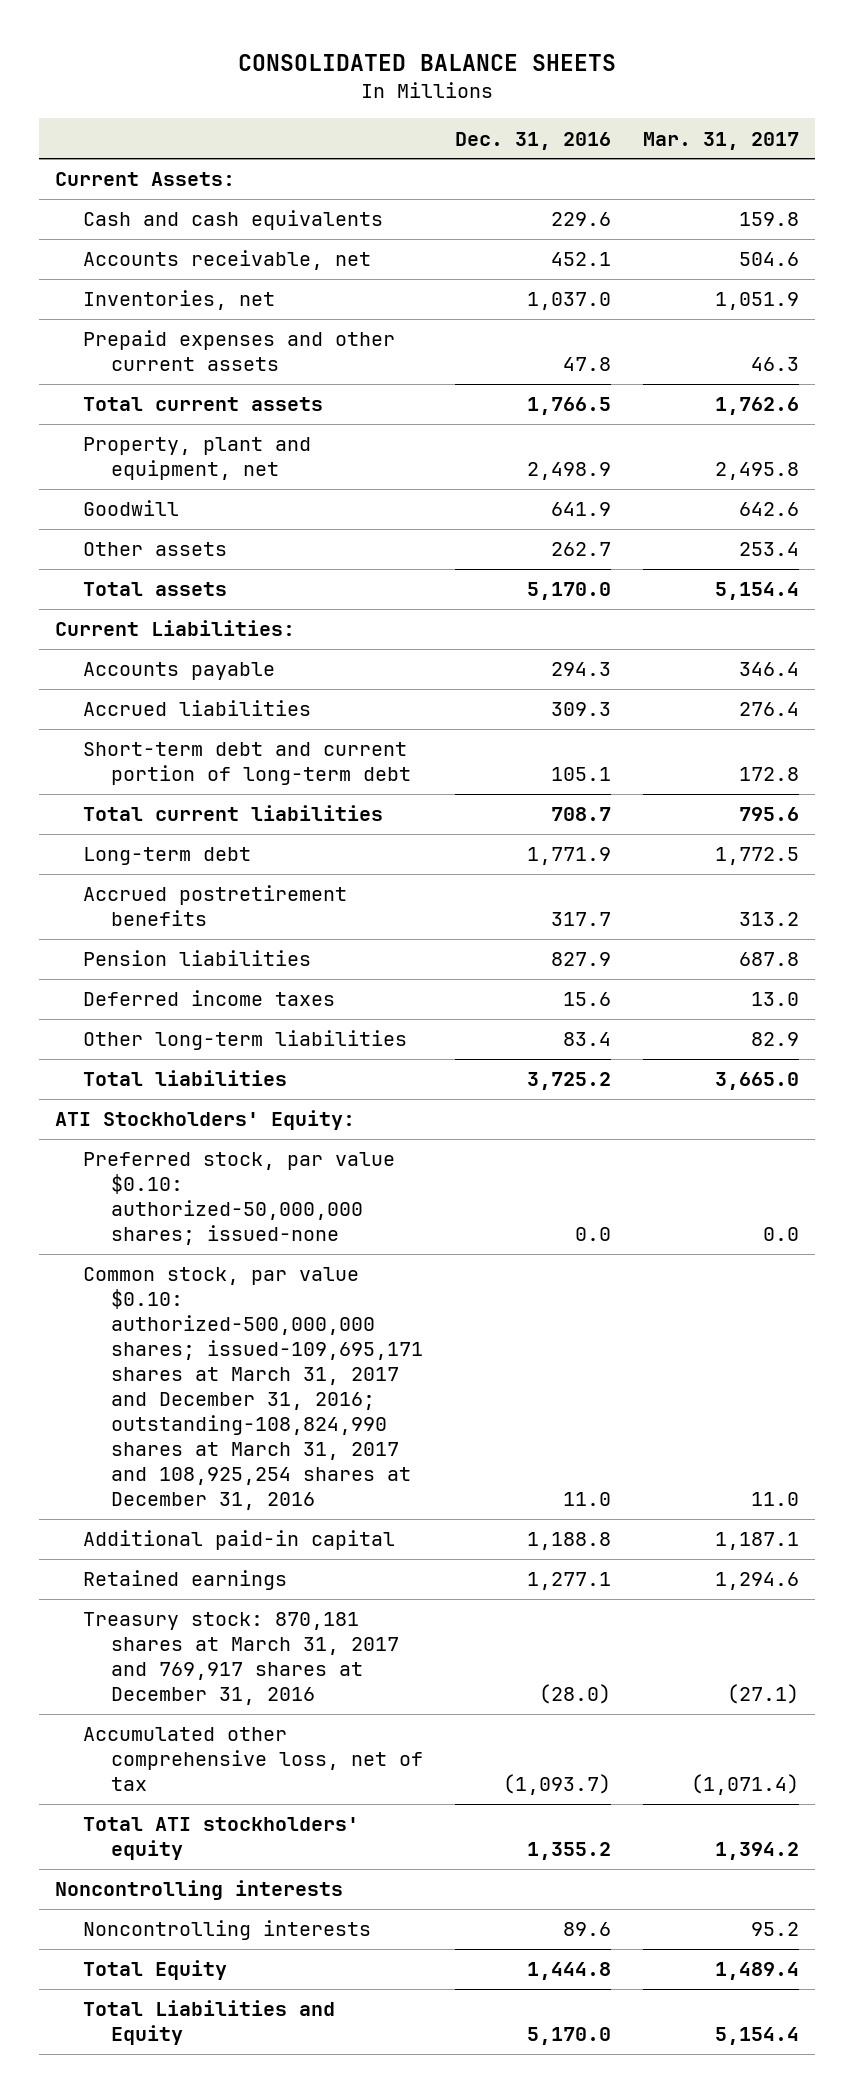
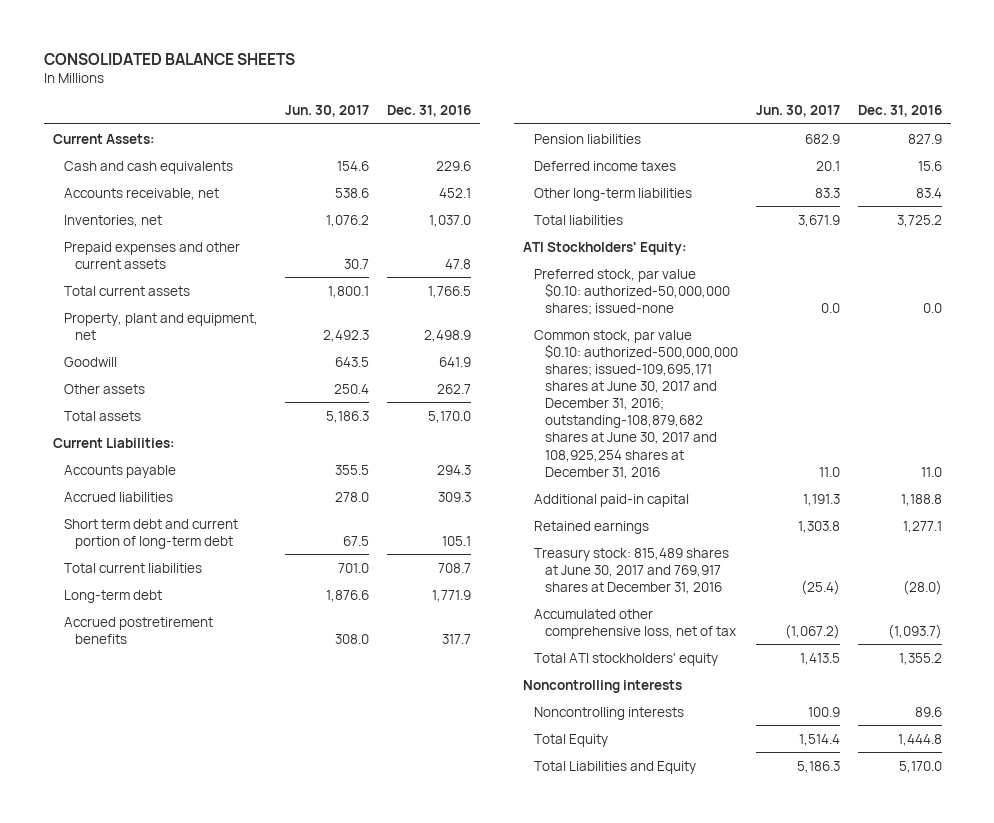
- | Dec. 31, 2016 | Mar. 31, 2017
+ | Jun. 30, 2017 | Dec. 31, 2016
- Short-term debt and current portion of long-term debt | 105.1 | 172.8
+ Short term debt and current portion of long-term debt | 67.5 | 105.1
- Common stock, par value $0.10: authorized-500,000,000 shares; issued-109,695,171 shares at March 31, 2017 and December 31, 2016; outstanding-108,824,990 shares at March 31, 2017 and 108,925,254 shares at December 31, 2016 | 11.0 | 11.0
+ Common stock, par value $0.10: authorized-500,000,000 shares; issued-109,695,171 shares at June 30, 2017 and December 31, 2016; outstanding-108,879,682 shares at June 30, 2017 and 108,925,254 shares at December 31, 2016 | 11.0 | 11.0
- Treasury stock: 870,181 shares at March 31, 2017 and 769,917 shares at December 31, 2016 | (28.0) | (27.1)
+ Treasury stock: 815,489 shares at June 30, 2017 and 769,917 shares at December 31, 2016 | (25.4) | (28.0)

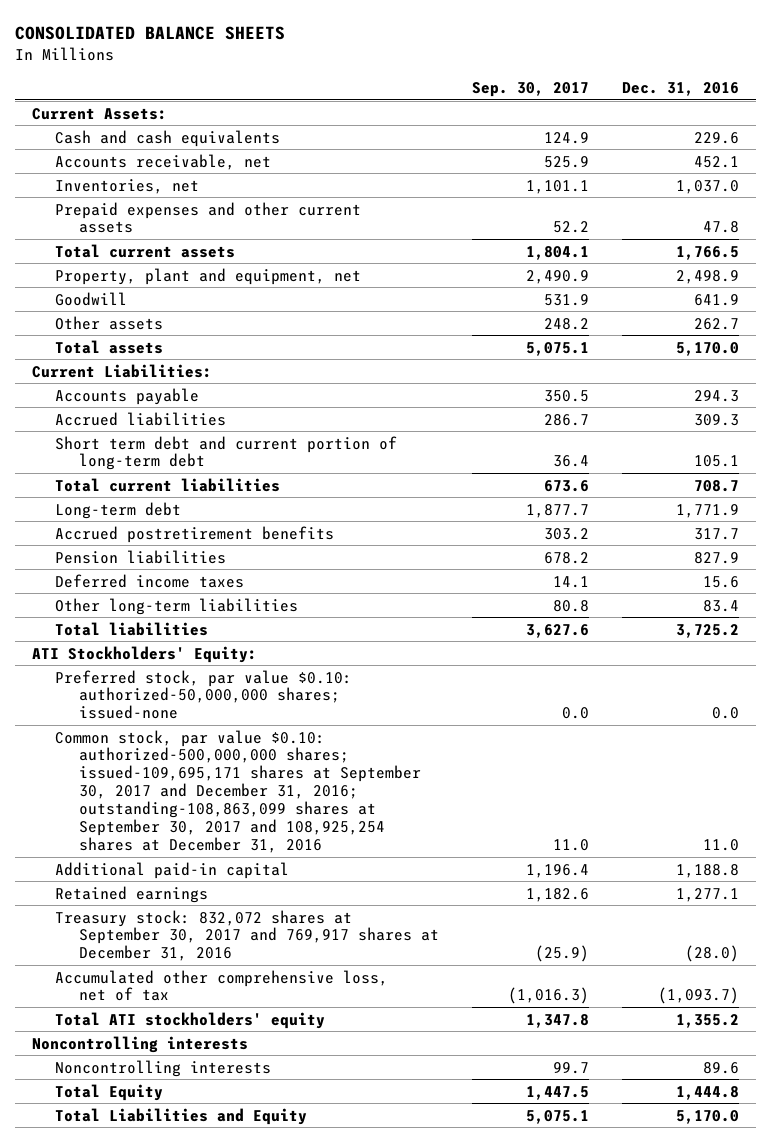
- | Jun. 30, 2017 | Dec. 31, 2016
+ | Sep. 30, 2017 | Dec. 31, 2016
- Common stock, par value $0.10: authorized-500,000,000 shares; issued-109,695,171 shares at June 30, 2017 and December 31, 2016; outstanding-108,879,682 shares at June 30, 2017 and 108,925,254 shares at December 31, 2016 | 11.0 | 11.0
+ Common stock, par value $0.10: authorized-500,000,000 shares; issued-109,695,171 shares at September 30, 2017 and December 31, 2016; outstanding-108,863,099 shares at September 30, 2017 and 108,925,254 shares at December 31, 2016 | 11.0 | 11.0
- Treasury stock: 815,489 shares at June 30, 2017 and 769,917 shares at December 31, 2016 | (25.4) | (28.0)
+ Treasury stock: 832,072 shares at September 30, 2017 and 769,917 shares at December 31, 2016 | (25.9) | (28.0)

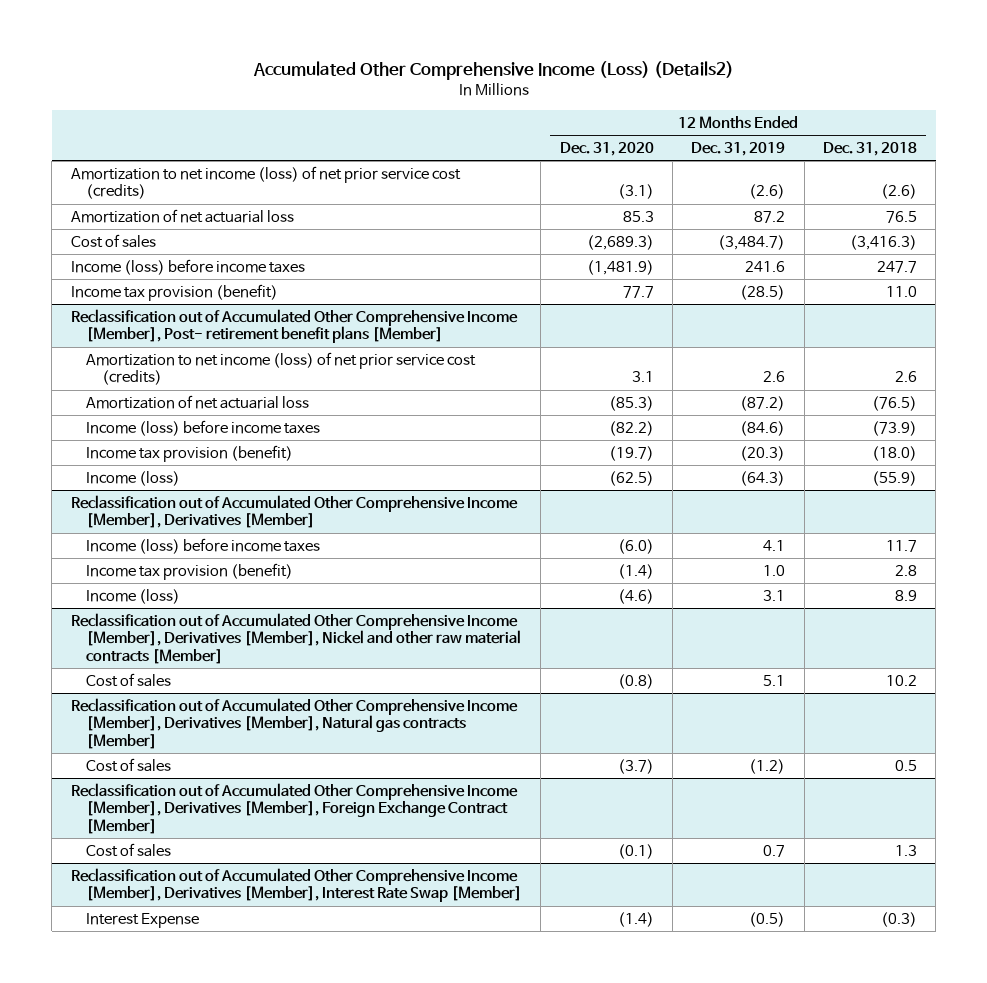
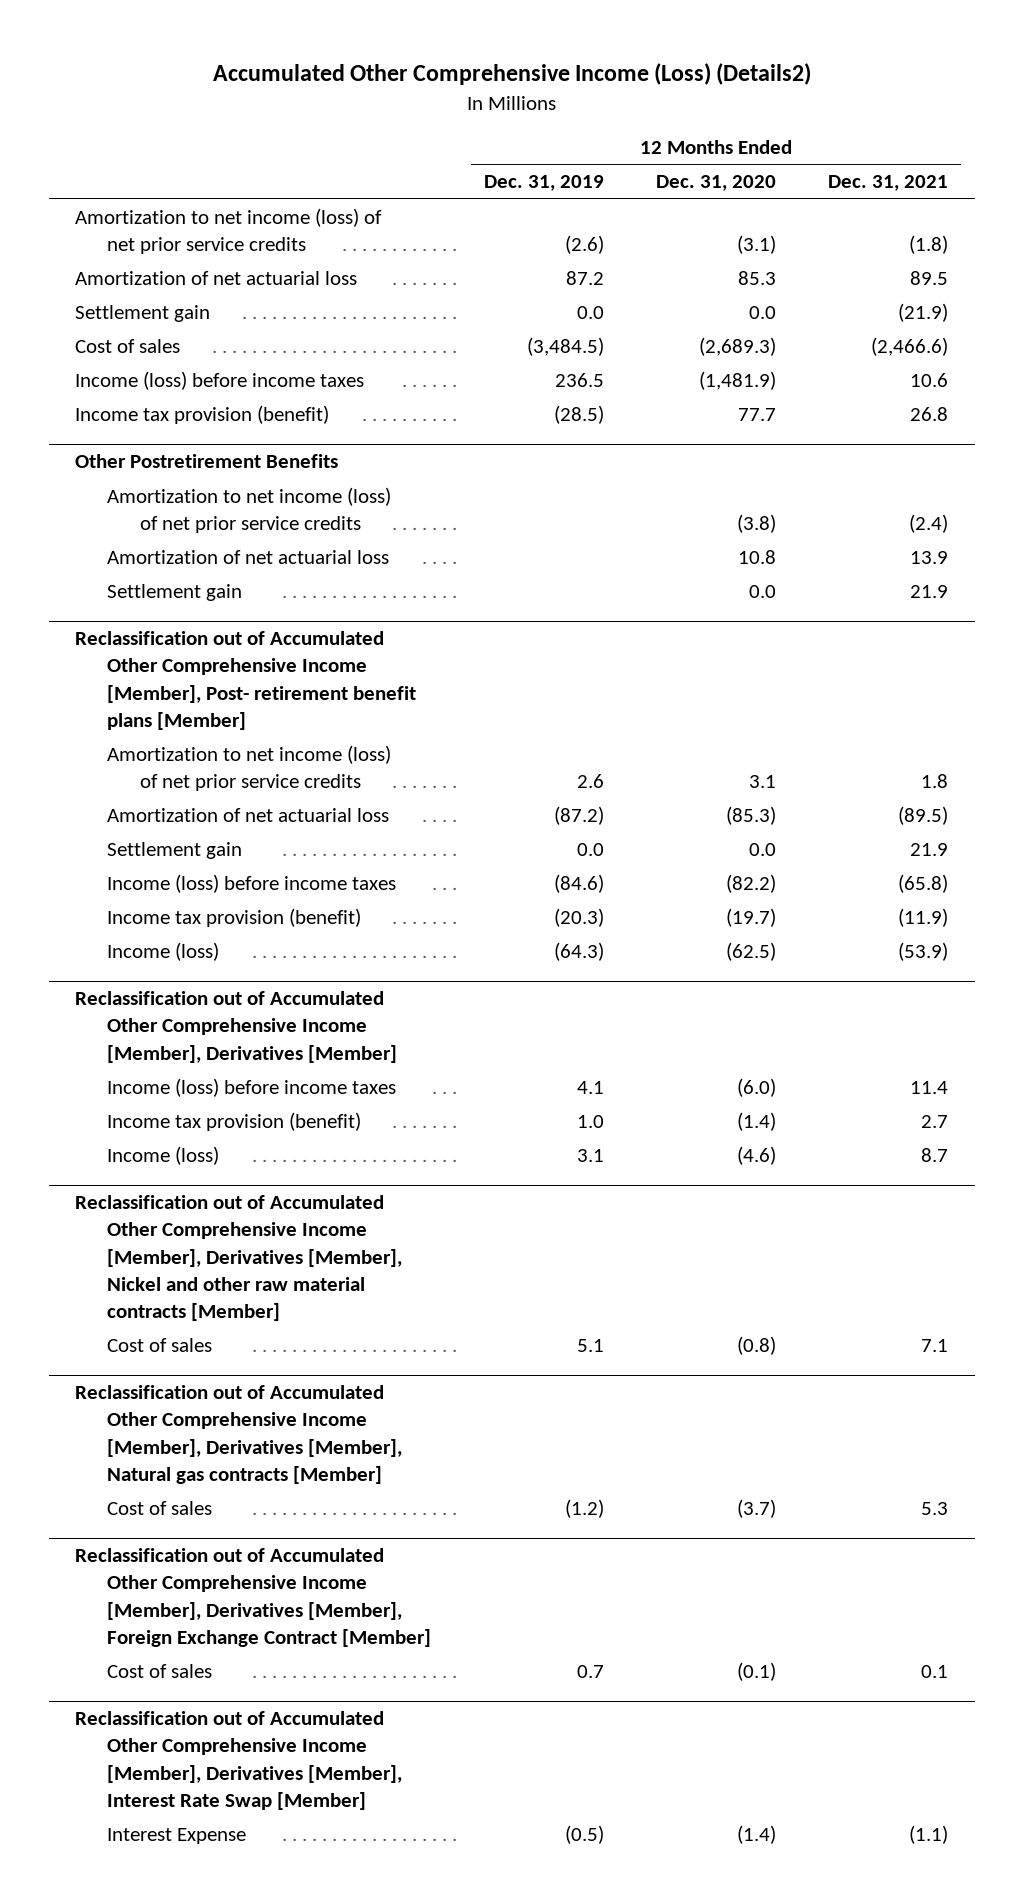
- | 12 Months Ended Dec. 31, 2020 | 12 Months Ended Dec. 31, 2019 | 12 Months Ended Dec. 31, 2018
+ | 12 Months Ended Dec. 31, 2019 | 12 Months Ended Dec. 31, 2020 | 12 Months Ended Dec. 31, 2021
- Amortization to net income (loss) of net prior service cost (credits) | (3.1) | (2.6) | (2.6)
+ Amortization to net income (loss) of net prior service credits | (2.6) | (3.1) | (1.8)
- Cost of sales | (2,689.3) | (3,484.7) | (3,416.3)
- Income (loss) before income taxes | (1,481.9) | 241.6 | 247.7
+ Settlement gain | 0.0 | 0.0 | (21.9)
+ Cost of sales | (3,484.5) | (2,689.3) | (2,466.6)
+ Income (loss) before income taxes | 236.5 | (1,481.9) | 10.6
+ Other Postretirement Benefits
+ Amortization to net income (loss) of net prior service credits | | (3.8) | (2.4)
+ Amortization of net actuarial loss | | 10.8 | 13.9
+ Settlement gain | | 0.0 | 21.9
@ Reclassification out of Accumulated Other Comprehensive Income [Member], Post- retirement benefit plans [Member]
- Amortization to net income (loss) of net prior service cost (credits) | 3.1 | 2.6 | 2.6
+ Amortization to net income (loss) of net prior service credits | 2.6 | 3.1 | 1.8
+ Settlement gain | 0.0 | 0.0 | 21.9

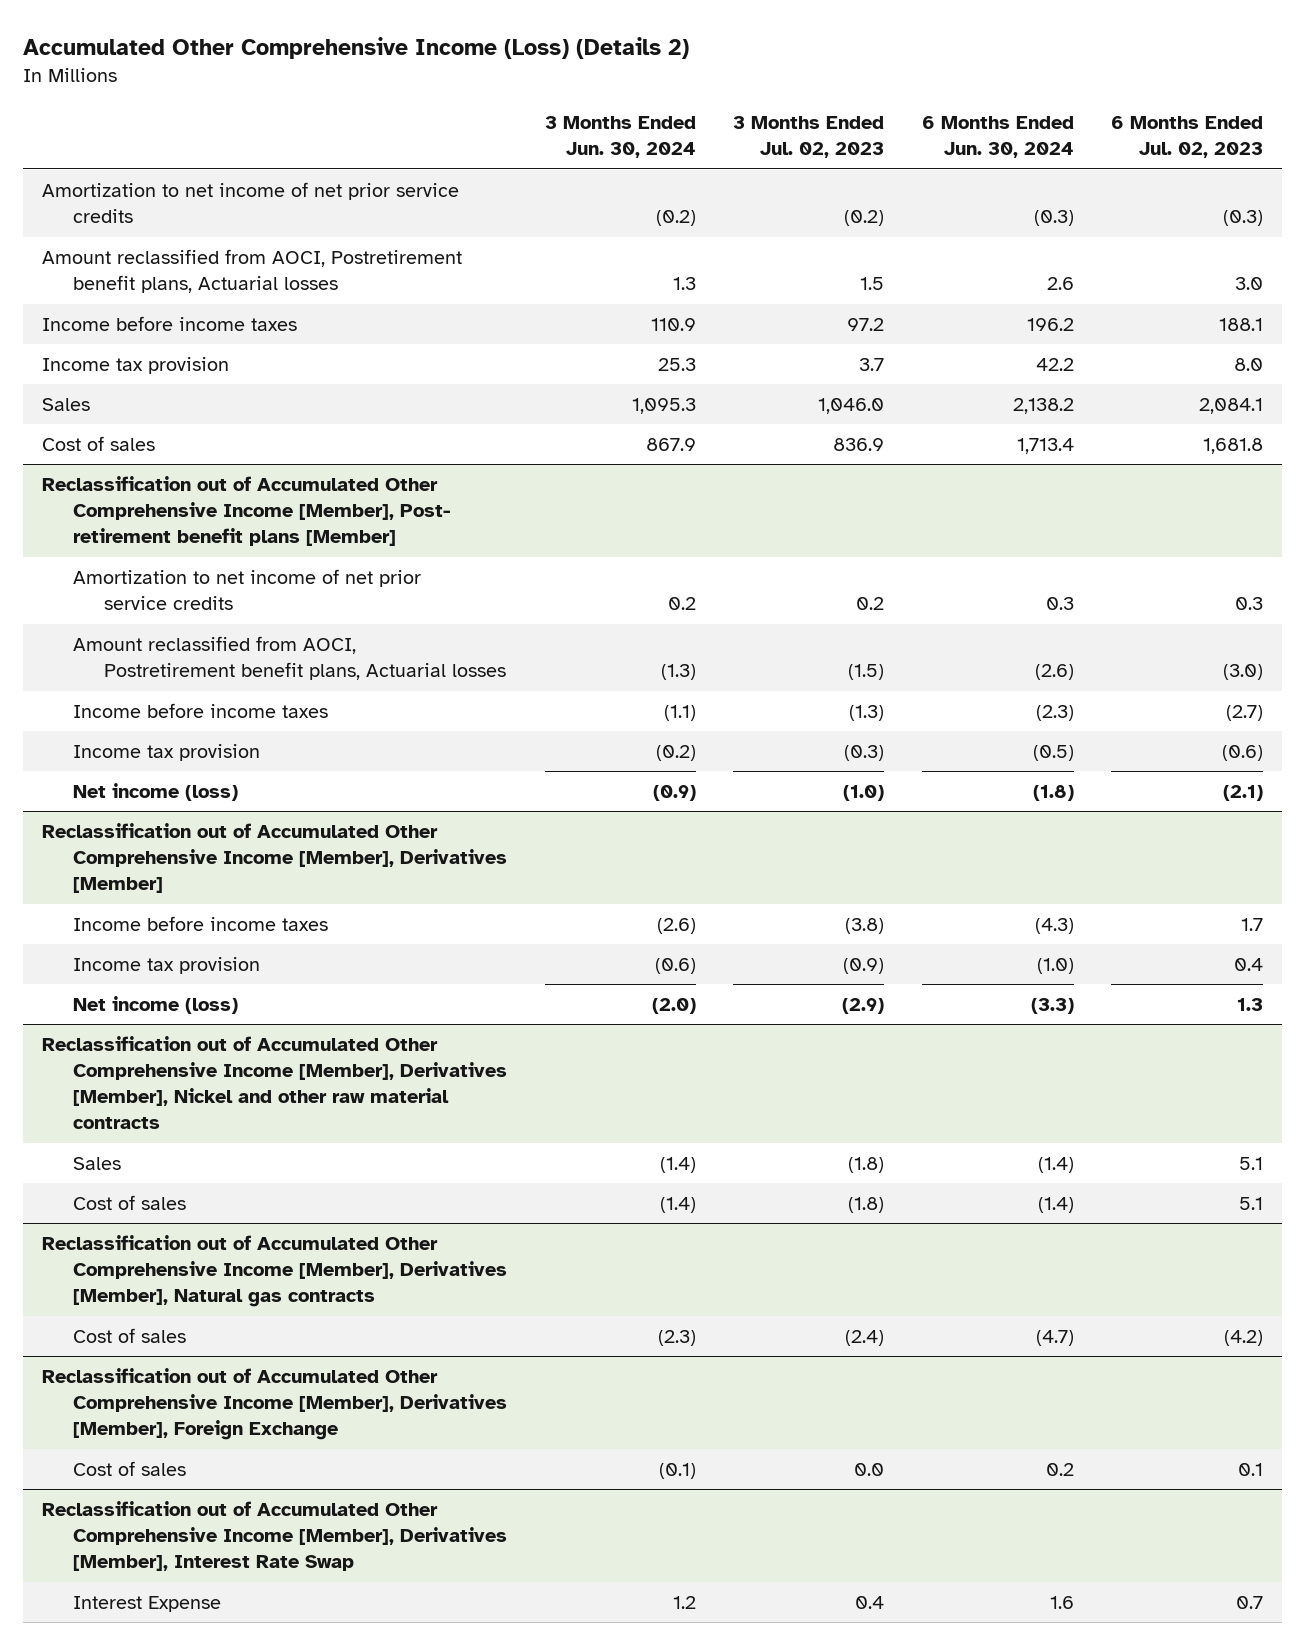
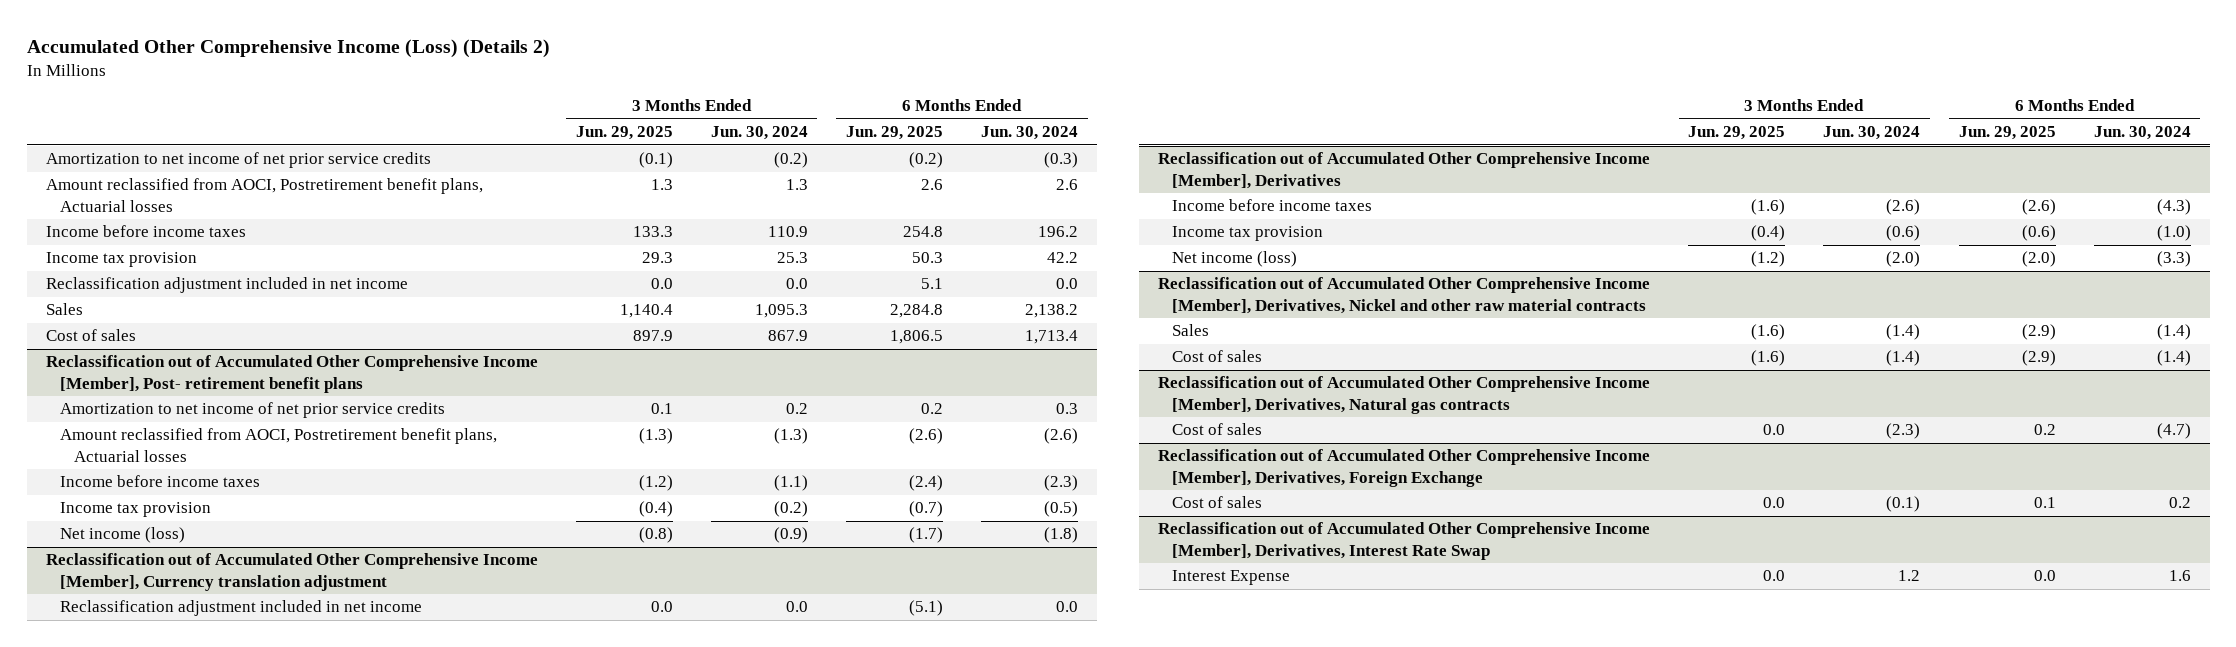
- | 3 Months Ended Jun. 30, 2024 | 3 Months Ended Jul. 02, 2023 | 6 Months Ended Jun. 30, 2024 | 6 Months Ended Jul. 02, 2023
+ | 3 Months Ended Jun. 29, 2025 | 3 Months Ended Jun. 30, 2024 | 6 Months Ended Jun. 29, 2025 | 6 Months Ended Jun. 30, 2024
+ Reclassification adjustment included in net income | 0.0 | 0.0 | 5.1 | 0.0
- Reclassification out of Accumulated Other Comprehensive Income [Member], Post- retirement benefit plans [Member]
+ Reclassification out of Accumulated Other Comprehensive Income [Member], Post- retirement benefit plans
- Reclassification out of Accumulated Other Comprehensive Income [Member], Derivatives [Member]
+ Reclassification out of Accumulated Other Comprehensive Income [Member], Currency translation adjustment
+ Reclassification adjustment included in net income | 0.0 | 0.0 | (5.1) | 0.0
+ Reclassification out of Accumulated Other Comprehensive Income [Member], Derivatives
- Reclassification out of Accumulated Other Comprehensive Income [Member], Derivatives [Member], Nickel and other raw material contracts
+ Reclassification out of Accumulated Other Comprehensive Income [Member], Derivatives, Nickel and other raw material contracts
- Reclassification out of Accumulated Other Comprehensive Income [Member], Derivatives [Member], Natural gas contracts
+ Reclassification out of Accumulated Other Comprehensive Income [Member], Derivatives, Natural gas contracts
- Reclassification out of Accumulated Other Comprehensive Income [Member], Derivatives [Member], Foreign Exchange
+ Reclassification out of Accumulated Other Comprehensive Income [Member], Derivatives, Foreign Exchange
- Reclassification out of Accumulated Other Comprehensive Income [Member], Derivatives [Member], Interest Rate Swap
+ Reclassification out of Accumulated Other Comprehensive Income [Member], Derivatives, Interest Rate Swap

